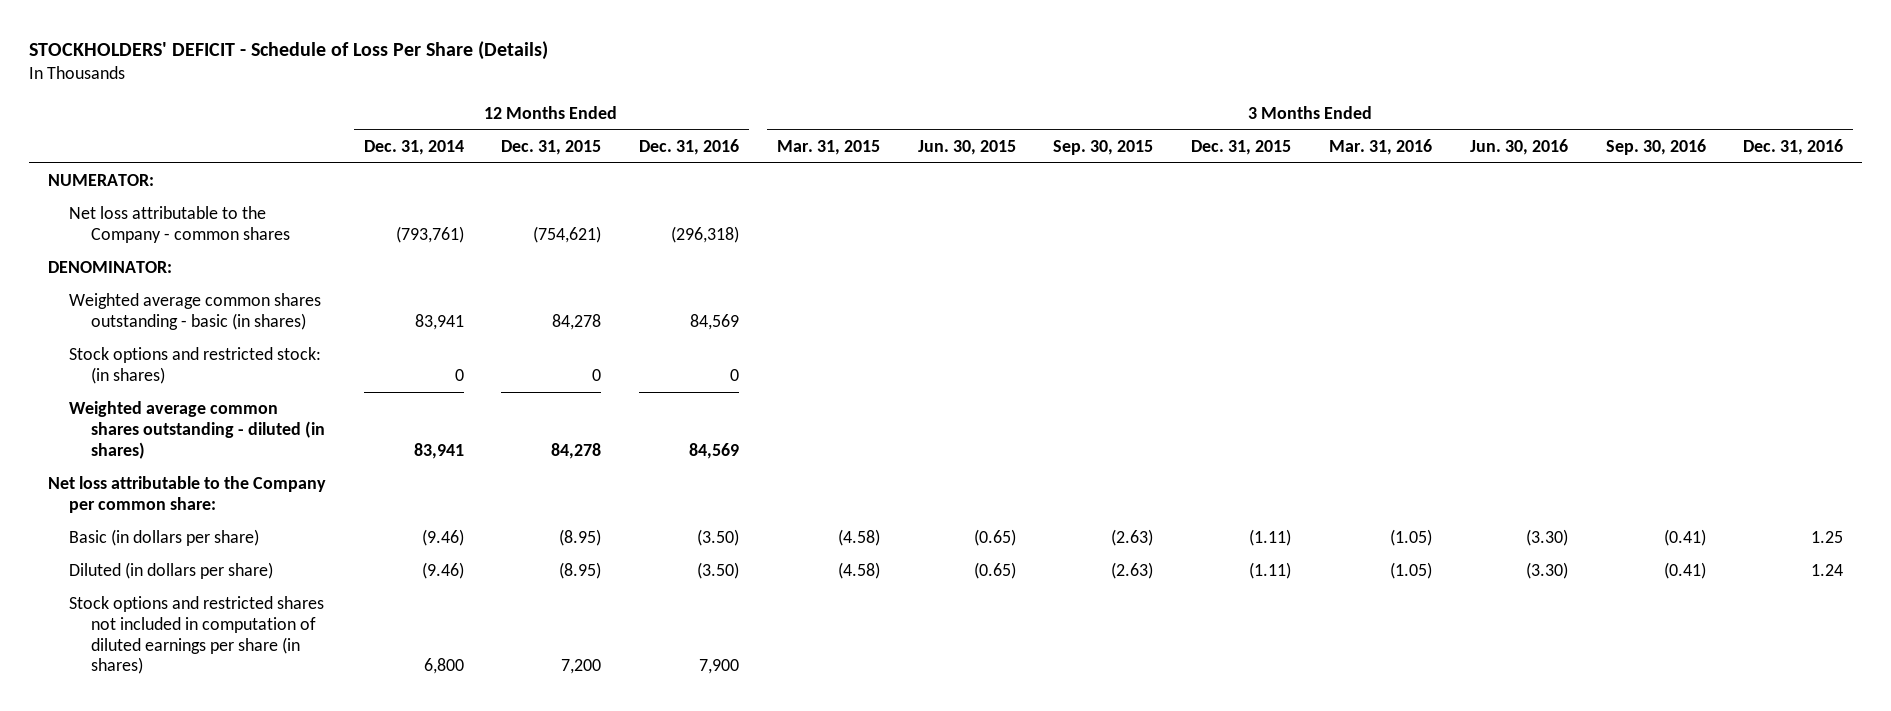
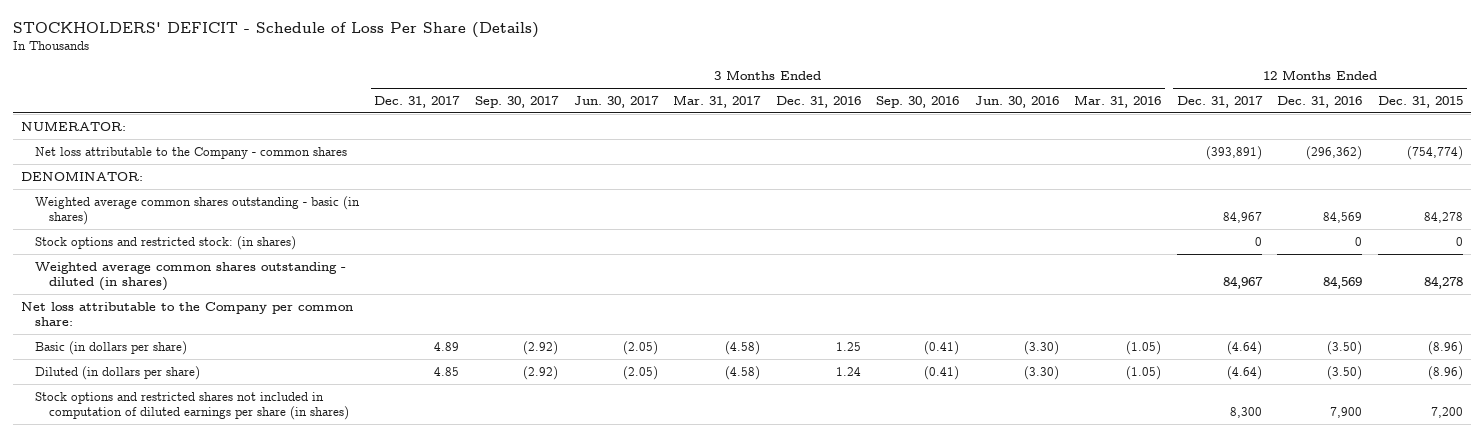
- | 12 Months Ended Dec. 31, 2014 | 12 Months Ended Dec. 31, 2015 | 12 Months Ended Dec. 31, 2016 | 3 Months Ended Mar. 31, 2015 | 3 Months Ended Jun. 30, 2015 | 3 Months Ended Sep. 30, 2015 | 3 Months Ended Dec. 31, 2015 | 3 Months Ended Mar. 31, 2016 | 3 Months Ended Jun. 30, 2016 | 3 Months Ended Sep. 30, 2016 | 3 Months Ended Dec. 31, 2016
+ | 3 Months Ended Dec. 31, 2017 | 3 Months Ended Sep. 30, 2017 | 3 Months Ended Jun. 30, 2017 | 3 Months Ended Mar. 31, 2017 | 3 Months Ended Dec. 31, 2016 | 3 Months Ended Sep. 30, 2016 | 3 Months Ended Jun. 30, 2016 | 3 Months Ended Mar. 31, 2016 | 12 Months Ended Dec. 31, 2017 | 12 Months Ended Dec. 31, 2016 | 12 Months Ended Dec. 31, 2015
- Net loss attributable to the Company - common shares | (793,761) | (754,621) | (296,318) | | | | | | | |
+ Net loss attributable to the Company - common shares | | | | | | | | | (393,891) | (296,362) | (754,774)
- Basic (in dollars per share) | (9.46) | (8.95) | (3.50) | (4.58) | (0.65) | (2.63) | (1.11) | (1.05) | (3.30) | (0.41) | 1.25
- Diluted (in dollars per share) | (9.46) | (8.95) | (3.50) | (4.58) | (0.65) | (2.63) | (1.11) | (1.05) | (3.30) | (0.41) | 1.24
+ Basic (in dollars per share) | 4.89 | (2.92) | (2.05) | (4.58) | 1.25 | (0.41) | (3.30) | (1.05) | (4.64) | (3.50) | (8.96)
+ Diluted (in dollars per share) | 4.85 | (2.92) | (2.05) | (4.58) | 1.24 | (0.41) | (3.30) | (1.05) | (4.64) | (3.50) | (8.96)

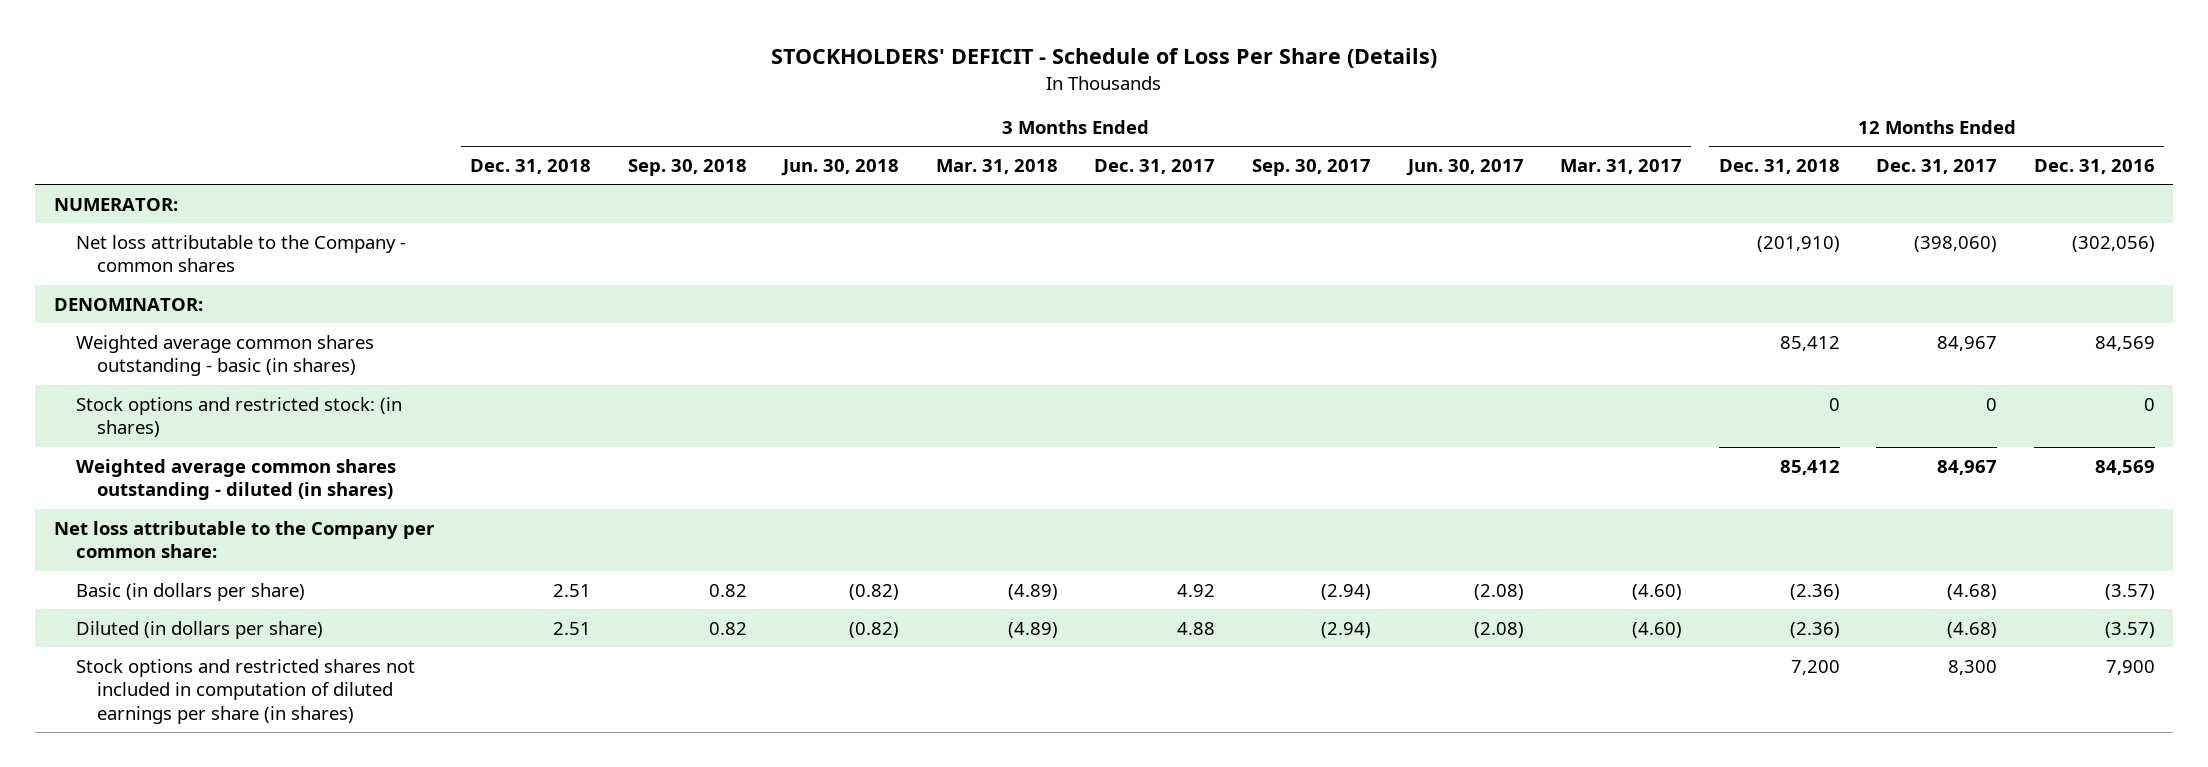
- | 3 Months Ended Dec. 31, 2017 | 3 Months Ended Sep. 30, 2017 | 3 Months Ended Jun. 30, 2017 | 3 Months Ended Mar. 31, 2017 | 3 Months Ended Dec. 31, 2016 | 3 Months Ended Sep. 30, 2016 | 3 Months Ended Jun. 30, 2016 | 3 Months Ended Mar. 31, 2016 | 12 Months Ended Dec. 31, 2017 | 12 Months Ended Dec. 31, 2016 | 12 Months Ended Dec. 31, 2015
+ | 3 Months Ended Dec. 31, 2018 | 3 Months Ended Sep. 30, 2018 | 3 Months Ended Jun. 30, 2018 | 3 Months Ended Mar. 31, 2018 | 3 Months Ended Dec. 31, 2017 | 3 Months Ended Sep. 30, 2017 | 3 Months Ended Jun. 30, 2017 | 3 Months Ended Mar. 31, 2017 | 12 Months Ended Dec. 31, 2018 | 12 Months Ended Dec. 31, 2017 | 12 Months Ended Dec. 31, 2016
- Net loss attributable to the Company - common shares | | | | | | | | | (393,891) | (296,362) | (754,774)
+ Net loss attributable to the Company - common shares | | | | | | | | | (201,910) | (398,060) | (302,056)
- Basic (in dollars per share) | 4.89 | (2.92) | (2.05) | (4.58) | 1.25 | (0.41) | (3.30) | (1.05) | (4.64) | (3.50) | (8.96)
- Diluted (in dollars per share) | 4.85 | (2.92) | (2.05) | (4.58) | 1.24 | (0.41) | (3.30) | (1.05) | (4.64) | (3.50) | (8.96)
+ Basic (in dollars per share) | 2.51 | 0.82 | (0.82) | (4.89) | 4.92 | (2.94) | (2.08) | (4.60) | (2.36) | (4.68) | (3.57)
+ Diluted (in dollars per share) | 2.51 | 0.82 | (0.82) | (4.89) | 4.88 | (2.94) | (2.08) | (4.60) | (2.36) | (4.68) | (3.57)

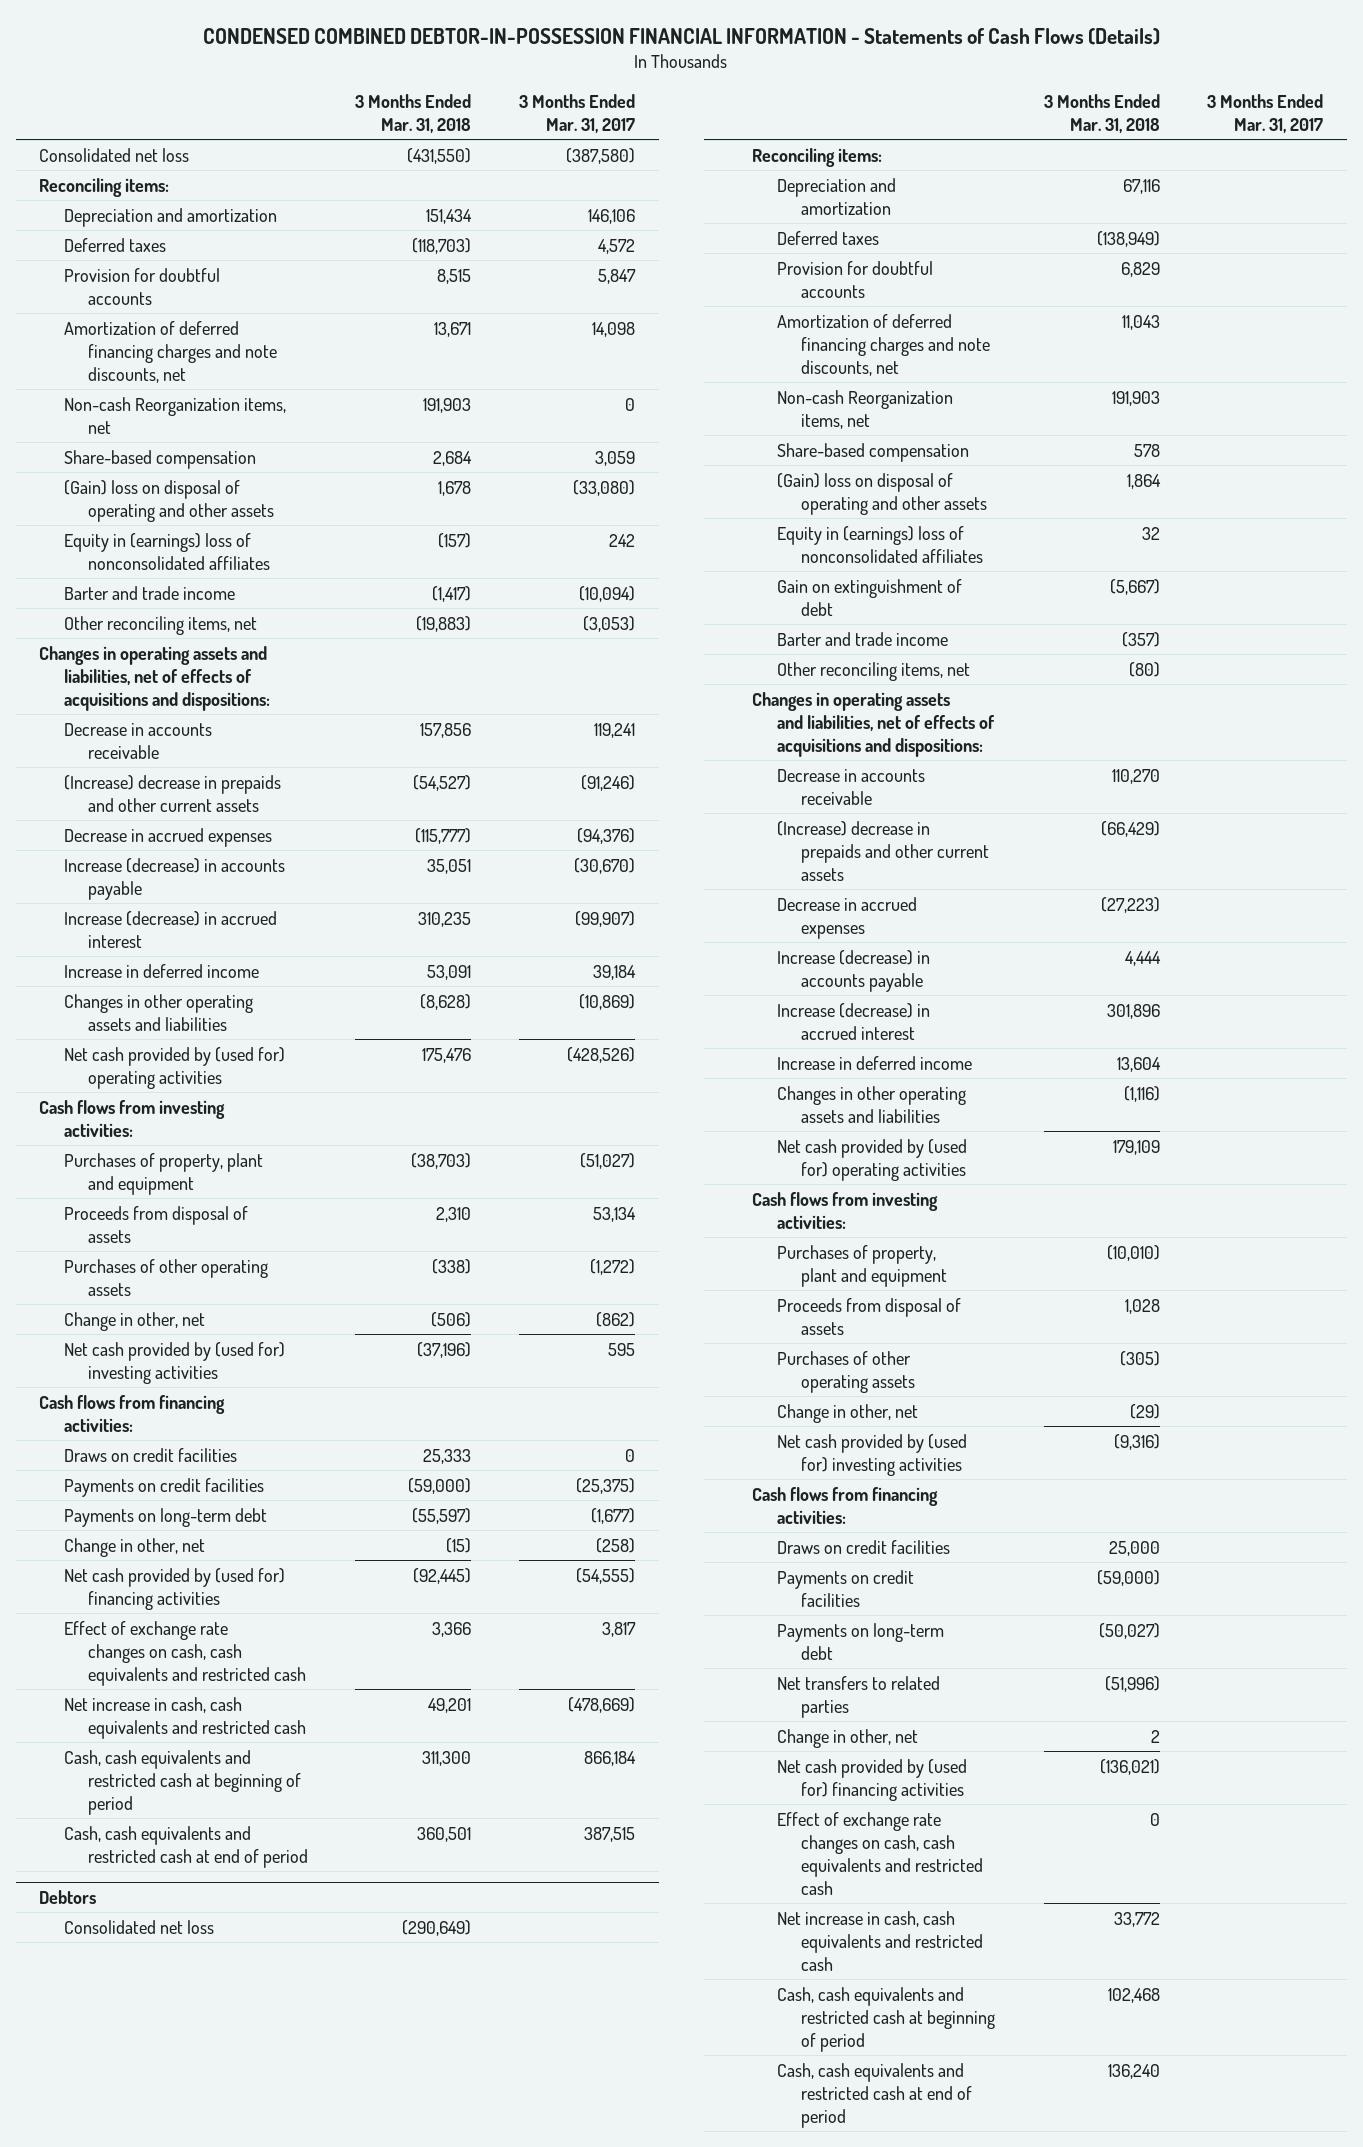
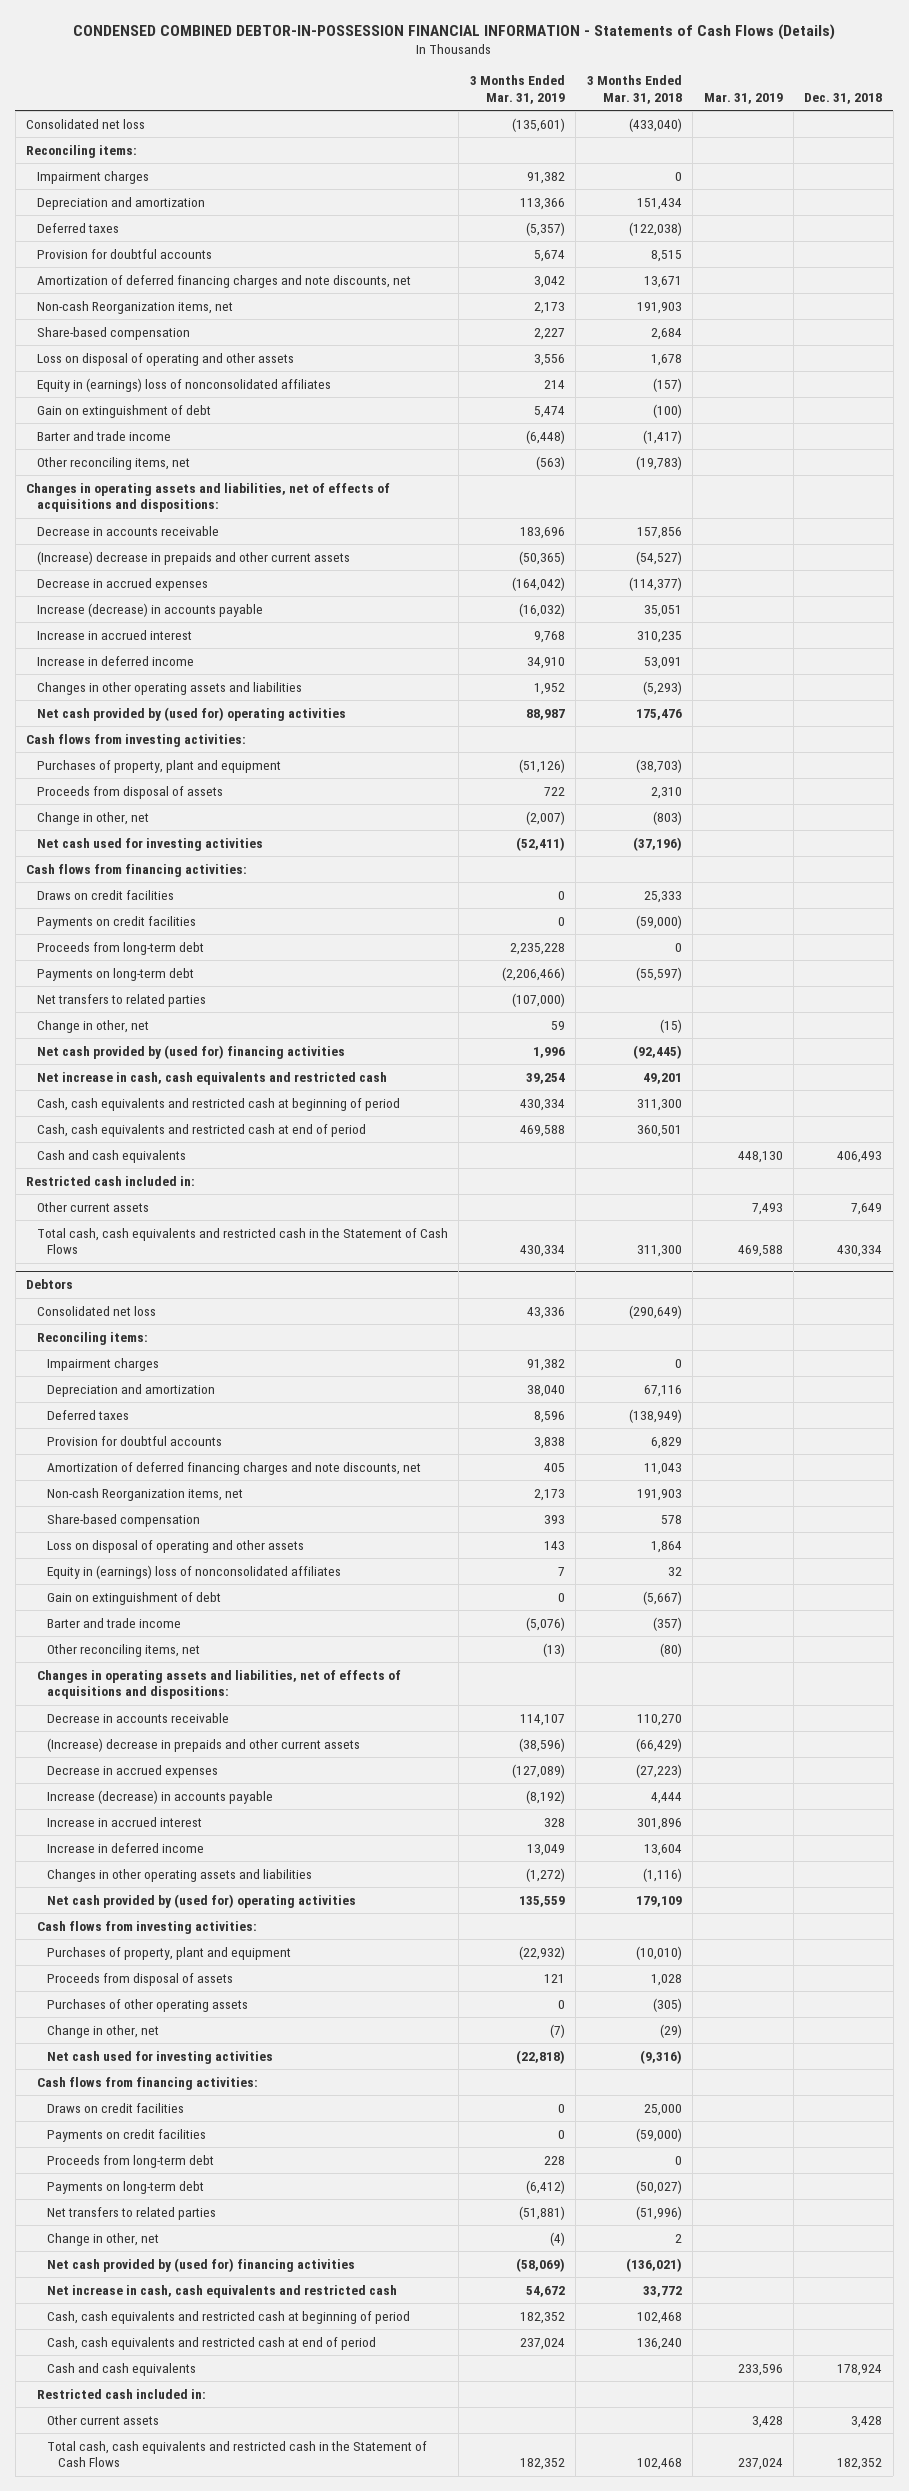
- | 3 Months Ended Mar. 31, 2018 | 3 Months Ended Mar. 31, 2017
+ | 3 Months Ended Mar. 31, 2019 | 3 Months Ended Mar. 31, 2018 | Mar. 31, 2019 | Dec. 31, 2018
- Consolidated net loss | (431,550) | (387,580)
+ Consolidated net loss | (135,601) | (433,040) | |
+ Impairment charges | 91,382 | 0 | |
- Deferred taxes | (118,703) | 4,572
+ Deferred taxes | (5,357) | (122,038) | |
- (Gain) loss on disposal of operating and other assets | 1,678 | (33,080)
+ Loss on disposal of operating and other assets | 3,556 | 1,678 | |
+ Gain on extinguishment of debt | 5,474 | (100) | |
- Other reconciling items, net | (19,883) | (3,053)
+ Other reconciling items, net | (563) | (19,783) | |
- Decrease in accrued expenses | (115,777) | (94,376)
+ Decrease in accrued expenses | (164,042) | (114,377) | |
- Increase (decrease) in accrued interest | 310,235 | (99,907)
+ Increase in accrued interest | 9,768 | 310,235 | |
- Changes in other operating assets and liabilities | (8,628) | (10,869)
+ Changes in other operating assets and liabilities | 1,952 | (5,293) | |
- Purchases of other operating assets | (338) | (1,272)
- Change in other, net | (506) | (862)
- Net cash provided by (used for) investing activities | (37,196) | 595
+ Change in other, net | (2,007) | (803) | |
+ Net cash used for investing activities | (52,411) | (37,196) | |
+ Proceeds from long-term debt | 2,235,228 | 0 | |
+ Net transfers to related parties | (107,000) | | |
- Effect of exchange rate changes on cash, cash equivalents and restricted cash | 3,366 | 3,817
+ Cash and cash equivalents | | | 448,130 | 406,493
+ Restricted cash included in:
+ Other current assets | | | 7,493 | 7,649
+ Total cash, cash equivalents and restricted cash in the Statement of Cash Flows | 430,334 | 311,300 | 469,588 | 430,334
@ Debtors
+ Impairment charges | 91,382 | 0 | |
- (Gain) loss on disposal of operating and other assets | 1,864 |
+ Loss on disposal of operating and other assets | 143 | 1,864 | |
- Increase (decrease) in accrued interest | 301,896 |
+ Increase in accrued interest | 328 | 301,896 | |
- Net cash provided by (used for) investing activities | (9,316) |
+ Net cash used for investing activities | (22,818) | (9,316) | |
+ Proceeds from long-term debt | 228 | 0 | |
- Effect of exchange rate changes on cash, cash equivalents and restricted cash | 0 |
+ Cash and cash equivalents | | | 233,596 | 178,924
+ Restricted cash included in:
+ Other current assets | | | 3,428 | 3,428
+ Total cash, cash equivalents and restricted cash in the Statement of Cash Flows | 182,352 | 102,468 | 237,024 | 182,352

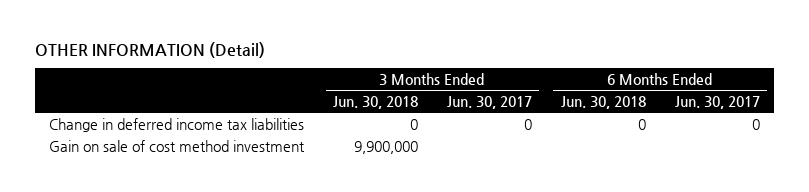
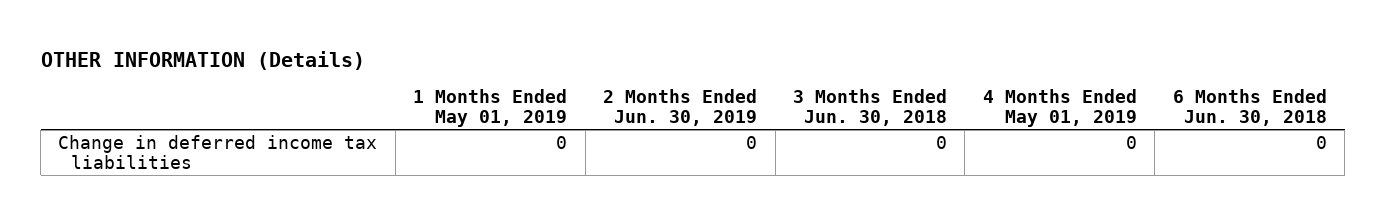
- OTHER INFORMATION (Detail)
+ OTHER INFORMATION (Details)
- | 3 Months Ended Jun. 30, 2018 | 3 Months Ended Jun. 30, 2017 | 6 Months Ended Jun. 30, 2018 | 6 Months Ended Jun. 30, 2017
+ | 1 Months Ended May 01, 2019 | 2 Months Ended Jun. 30, 2019 | 3 Months Ended Jun. 30, 2018 | 4 Months Ended May 01, 2019 | 6 Months Ended Jun. 30, 2018
- Gain on sale of cost method investment | 9,900,000 | | |

